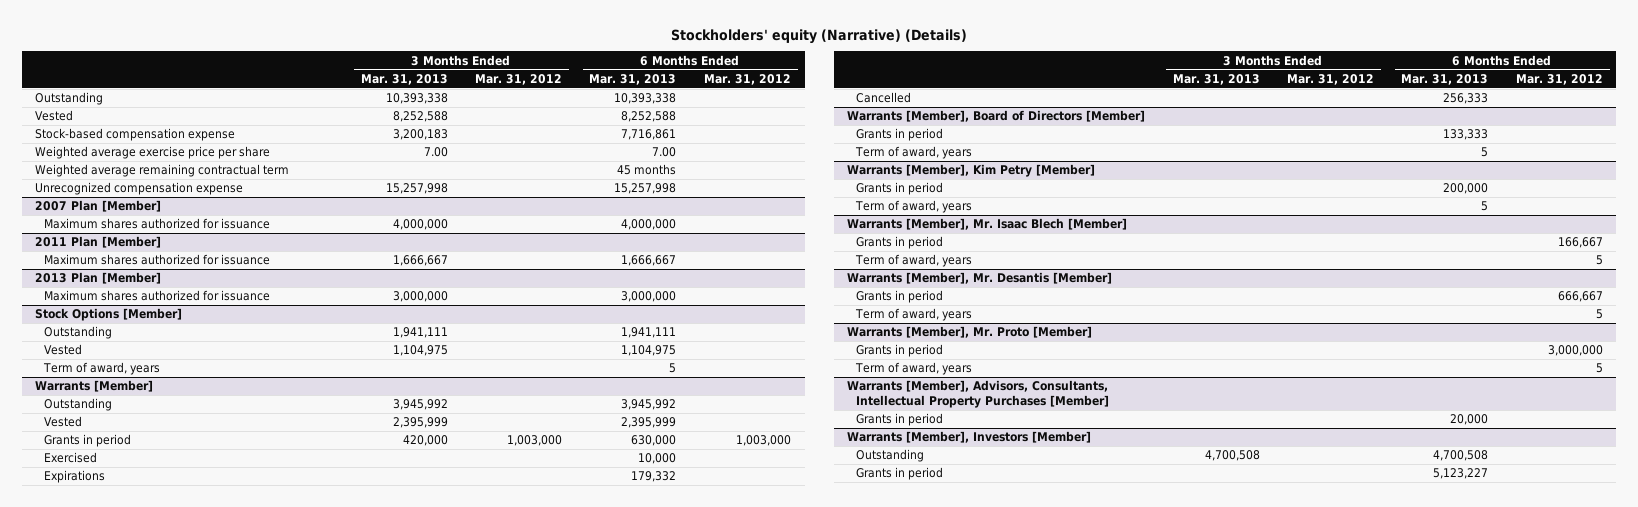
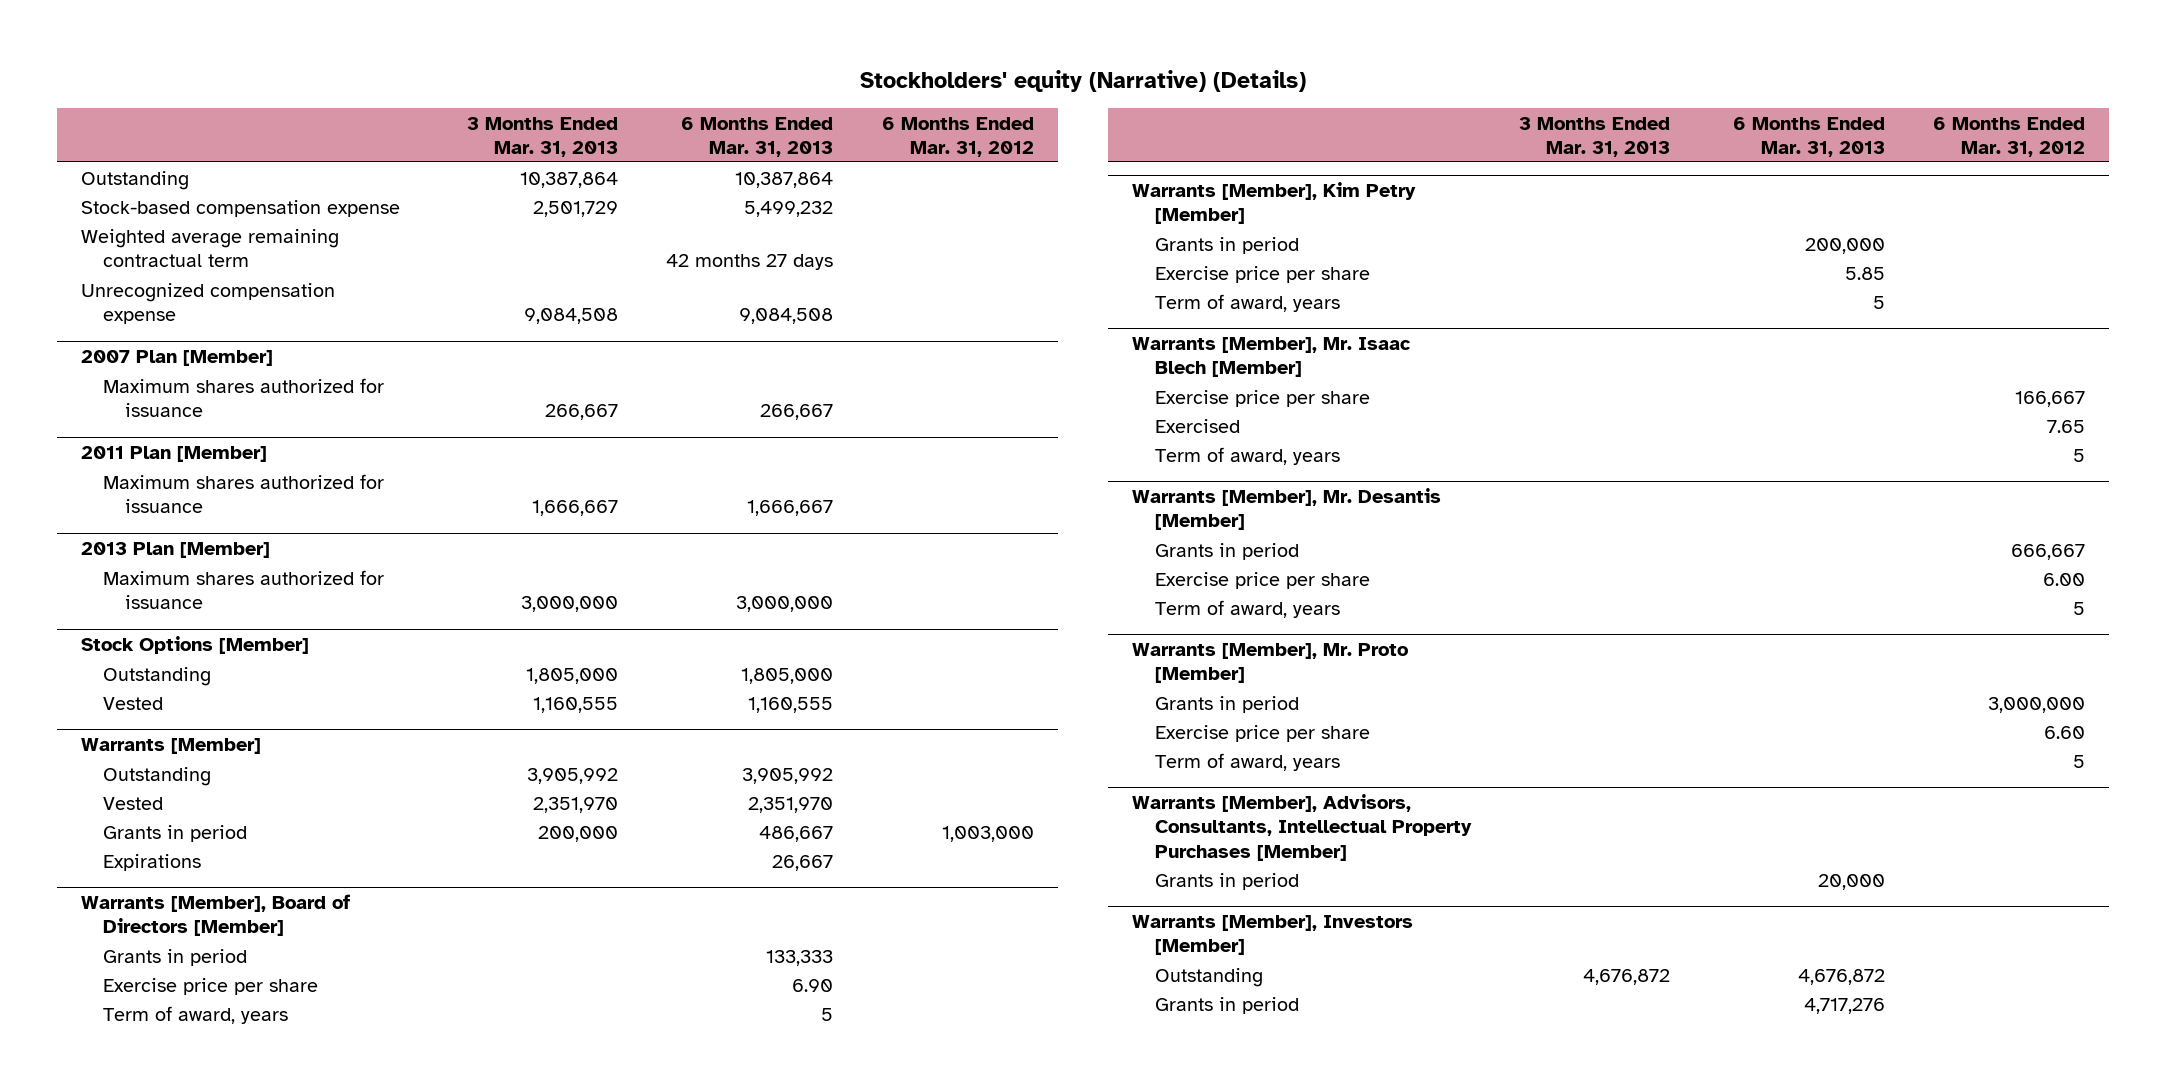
- | 3 Months Ended Mar. 31, 2013 | 3 Months Ended Mar. 31, 2012 | 6 Months Ended Mar. 31, 2013 | 6 Months Ended Mar. 31, 2012
+ | 3 Months Ended Mar. 31, 2013 | 6 Months Ended Mar. 31, 2013 | 6 Months Ended Mar. 31, 2012
- Outstanding | 10,393,338 | | 10,393,338 |
- Vested | 8,252,588 | | 8,252,588 |
- Stock-based compensation expense | 3,200,183 | | 7,716,861 |
- Weighted average exercise price per share | 7.00 | | 7.00 |
- Weighted average remaining contractual term | | | 45 months |
- Unrecognized compensation expense | 15,257,998 | | 15,257,998 |
+ Outstanding | 10,387,864 | 10,387,864 |
+ Stock-based compensation expense | 2,501,729 | 5,499,232 |
+ Weighted average remaining contractual term | | 42 months 27 days |
+ Unrecognized compensation expense | 9,084,508 | 9,084,508 |
@ 2007 Plan [Member]
- Maximum shares authorized for issuance | 4,000,000 | | 4,000,000 |
+ Maximum shares authorized for issuance | 266,667 | 266,667 |
@ Stock Options [Member]
- Outstanding | 1,941,111 | | 1,941,111 |
- Vested | 1,104,975 | | 1,104,975 |
- Term of award, years | | | 5 |
+ Outstanding | 1,805,000 | 1,805,000 |
+ Vested | 1,160,555 | 1,160,555 |
@ Warrants [Member]
- Outstanding | 3,945,992 | | 3,945,992 |
- Vested | 2,395,999 | | 2,395,999 |
- Grants in period | 420,000 | 1,003,000 | 630,000 | 1,003,000
- Exercised | | | 10,000 |
- Expirations | | | 179,332 |
- Cancelled | | | 256,333 |
+ Outstanding | 3,905,992 | 3,905,992 |
+ Vested | 2,351,970 | 2,351,970 |
+ Grants in period | 200,000 | 486,667 | 1,003,000
+ Expirations | | 26,667 |
@ Warrants [Member], Board of Directors [Member]
+ Exercise price per share | | 6.90 |
@ Warrants [Member], Kim Petry [Member]
+ Exercise price per share | | 5.85 |
@ Warrants [Member], Mr. Isaac Blech [Member]
- Grants in period | | | | 166,667
+ Exercise price per share | | | 166,667
+ Exercised | | | 7.65
@ Warrants [Member], Mr. Desantis [Member]
+ Exercise price per share | | | 6.00
@ Warrants [Member], Mr. Proto [Member]
+ Exercise price per share | | | 6.60
@ Warrants [Member], Investors [Member]
- Outstanding | 4,700,508 | | 4,700,508 |
- Grants in period | | | 5,123,227 |
+ Outstanding | 4,676,872 | 4,676,872 |
+ Grants in period | | 4,717,276 |

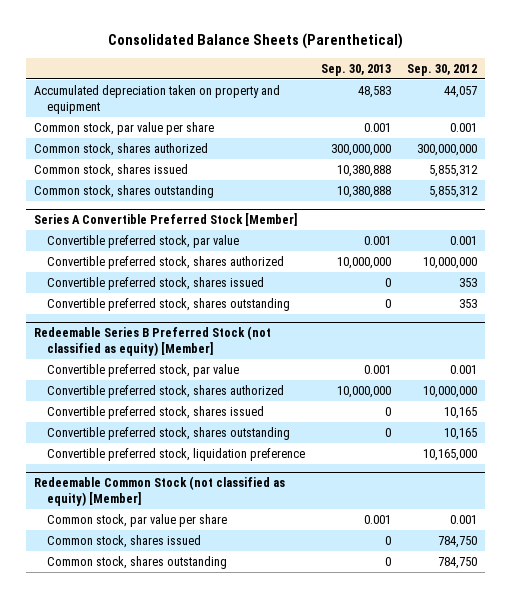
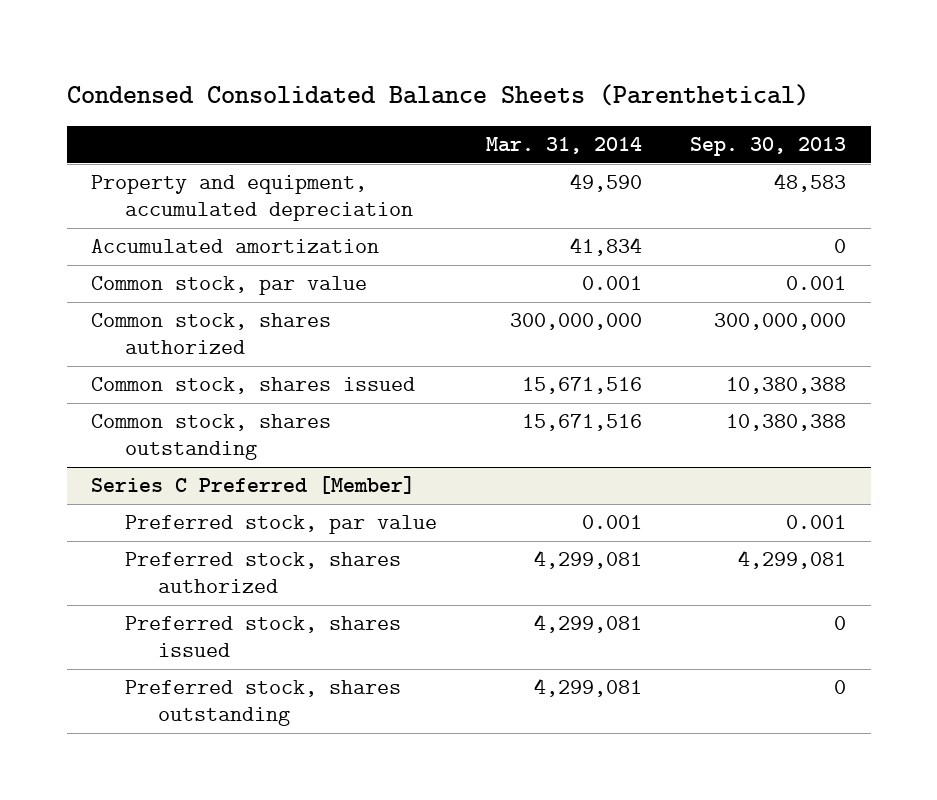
- Consolidated Balance Sheets (Parenthetical)
+ Condensed Consolidated Balance Sheets (Parenthetical)
- | Sep. 30, 2013 | Sep. 30, 2012
+ | Mar. 31, 2014 | Sep. 30, 2013
- Accumulated depreciation taken on property and equipment | 48,583 | 44,057
- Common stock, par value per share | 0.001 | 0.001
+ Property and equipment, accumulated depreciation | 49,590 | 48,583
+ Accumulated amortization | 41,834 | 0
+ Common stock, par value | 0.001 | 0.001
- Common stock, shares issued | 10,380,888 | 5,855,312
- Common stock, shares outstanding | 10,380,888 | 5,855,312
- Series A Convertible Preferred Stock [Member]
- Convertible preferred stock, par value | 0.001 | 0.001
- Convertible preferred stock, shares authorized | 10,000,000 | 10,000,000
- Convertible preferred stock, shares issued | 0 | 353
- Convertible preferred stock, shares outstanding | 0 | 353
- Redeemable Series B Preferred Stock (not classified as equity) [Member]
- Convertible preferred stock, par value | 0.001 | 0.001
- Convertible preferred stock, shares authorized | 10,000,000 | 10,000,000
- Convertible preferred stock, shares issued | 0 | 10,165
- Convertible preferred stock, shares outstanding | 0 | 10,165
- Convertible preferred stock, liquidation preference | | 10,165,000
- Redeemable Common Stock (not classified as equity) [Member]
- Common stock, par value per share | 0.001 | 0.001
- Common stock, shares issued | 0 | 784,750
- Common stock, shares outstanding | 0 | 784,750
+ Common stock, shares issued | 15,671,516 | 10,380,388
+ Common stock, shares outstanding | 15,671,516 | 10,380,388
+ Series C Preferred [Member]
+ Preferred stock, par value | 0.001 | 0.001
+ Preferred stock, shares authorized | 4,299,081 | 4,299,081
+ Preferred stock, shares issued | 4,299,081 | 0
+ Preferred stock, shares outstanding | 4,299,081 | 0

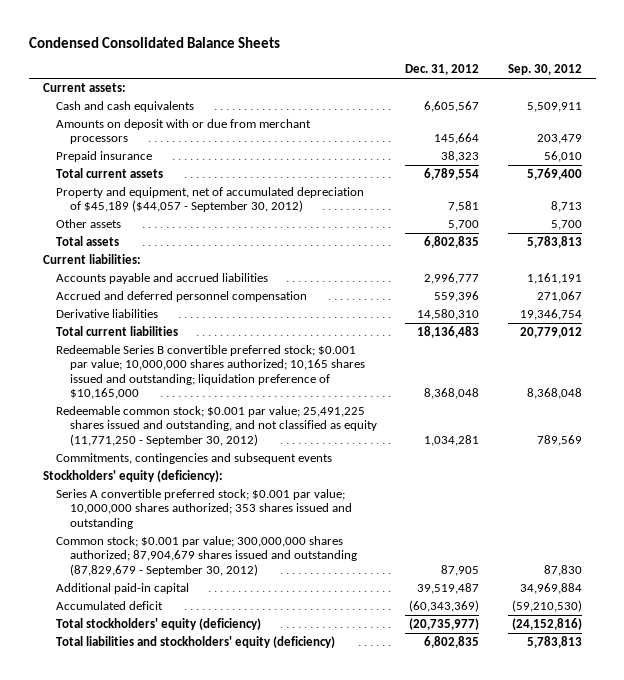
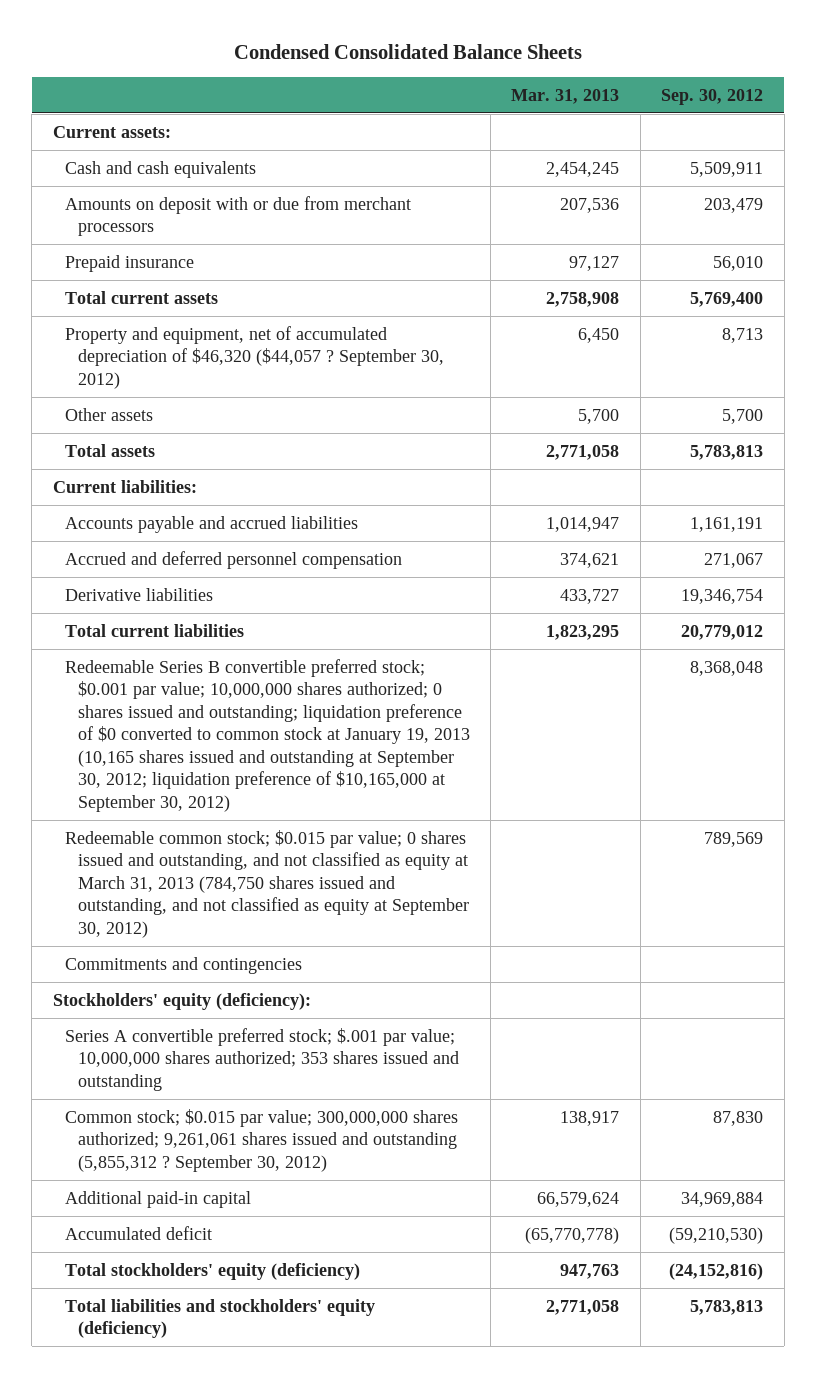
- | Dec. 31, 2012 | Sep. 30, 2012
+ | Mar. 31, 2013 | Sep. 30, 2012
- Property and equipment, net of accumulated depreciation of $45,189 ($44,057 - September 30, 2012) | 7,581 | 8,713
+ Property and equipment, net of accumulated depreciation of $46,320 ($44,057 ? September 30, 2012) | 6,450 | 8,713
- Redeemable Series B convertible preferred stock; $0.001 par value; 10,000,000 shares authorized; 10,165 shares issued and outstanding; liquidation preference of $10,165,000 | 8,368,048 | 8,368,048
- Redeemable common stock; $0.001 par value; 25,491,225 shares issued and outstanding, and not classified as equity (11,771,250 - September 30, 2012) | 1,034,281 | 789,569
- Commitments, contingencies and subsequent events
+ Redeemable Series B convertible preferred stock; $0.001 par value; 10,000,000 shares authorized; 0 shares issued and outstanding; liquidation preference of $0 converted to common stock at January 19, 2013 (10,165 shares issued and outstanding at September 30, 2012; liquidation preference of $10,165,000 at September 30, 2012) | | 8,368,048
+ Redeemable common stock; $0.015 par value; 0 shares issued and outstanding, and not classified as equity at March 31, 2013 (784,750 shares issued and outstanding, and not classified as equity at September 30, 2012) | | 789,569
+ Commitments and contingencies
- Series A convertible preferred stock; $0.001 par value; 10,000,000 shares authorized; 353 shares issued and outstanding
- Common stock; $0.001 par value; 300,000,000 shares authorized; 87,904,679 shares issued and outstanding (87,829,679 - September 30, 2012) | 87,905 | 87,830
+ Series A convertible preferred stock; $.001 par value; 10,000,000 shares authorized; 353 shares issued and outstanding
+ Common stock; $0.015 par value; 300,000,000 shares authorized; 9,261,061 shares issued and outstanding (5,855,312 ? September 30, 2012) | 138,917 | 87,830

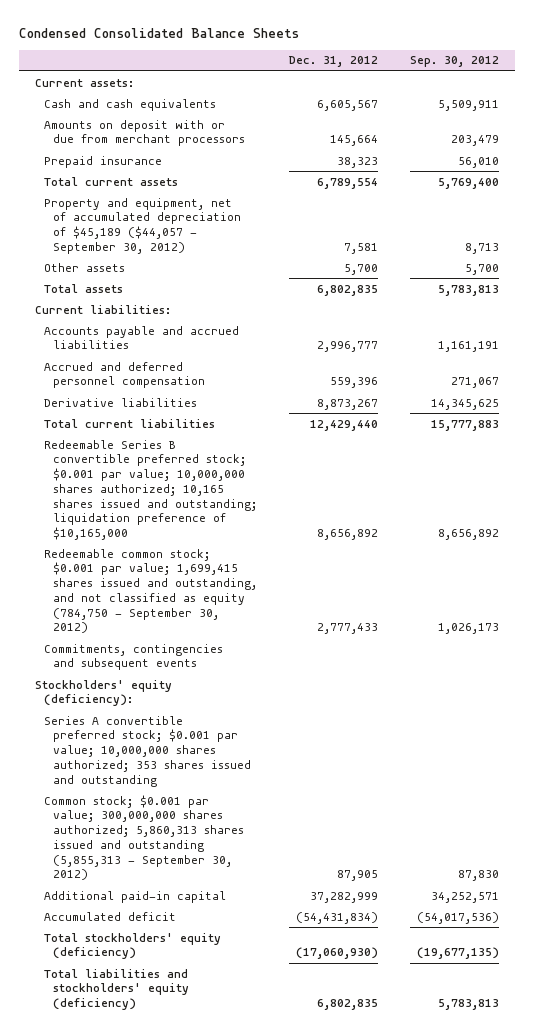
- | Mar. 31, 2013 | Sep. 30, 2012
+ | Dec. 31, 2012 | Sep. 30, 2012
- Property and equipment, net of accumulated depreciation of $46,320 ($44,057 ? September 30, 2012) | 6,450 | 8,713
+ Property and equipment, net of accumulated depreciation of $45,189 ($44,057 - September 30, 2012) | 7,581 | 8,713
- Derivative liabilities | 433,727 | 19,346,754
- Total current liabilities | 1,823,295 | 20,779,012
- Redeemable Series B convertible preferred stock; $0.001 par value; 10,000,000 shares authorized; 0 shares issued and outstanding; liquidation preference of $0 converted to common stock at January 19, 2013 (10,165 shares issued and outstanding at September 30, 2012; liquidation preference of $10,165,000 at September 30, 2012) | | 8,368,048
- Redeemable common stock; $0.015 par value; 0 shares issued and outstanding, and not classified as equity at March 31, 2013 (784,750 shares issued and outstanding, and not classified as equity at September 30, 2012) | | 789,569
- Commitments and contingencies
+ Derivative liabilities | 8,873,267 | 14,345,625
+ Total current liabilities | 12,429,440 | 15,777,883
+ Redeemable Series B convertible preferred stock; $0.001 par value; 10,000,000 shares authorized; 10,165 shares issued and outstanding; liquidation preference of $10,165,000 | 8,656,892 | 8,656,892
+ Redeemable common stock; $0.001 par value; 1,699,415 shares issued and outstanding, and not classified as equity (784,750 - September 30, 2012) | 2,777,433 | 1,026,173
+ Commitments, contingencies and subsequent events
- Series A convertible preferred stock; $.001 par value; 10,000,000 shares authorized; 353 shares issued and outstanding
- Common stock; $0.015 par value; 300,000,000 shares authorized; 9,261,061 shares issued and outstanding (5,855,312 ? September 30, 2012) | 138,917 | 87,830
- Additional paid-in capital | 66,579,624 | 34,969,884
- Accumulated deficit | (65,770,778) | (59,210,530)
- Total stockholders' equity (deficiency) | 947,763 | (24,152,816)
+ Series A convertible preferred stock; $0.001 par value; 10,000,000 shares authorized; 353 shares issued and outstanding
+ Common stock; $0.001 par value; 300,000,000 shares authorized; 5,860,313 shares issued and outstanding (5,855,313 - September 30, 2012) | 87,905 | 87,830
+ Additional paid-in capital | 37,282,999 | 34,252,571
+ Accumulated deficit | (54,431,834) | (54,017,536)
+ Total stockholders' equity (deficiency) | (17,060,930) | (19,677,135)

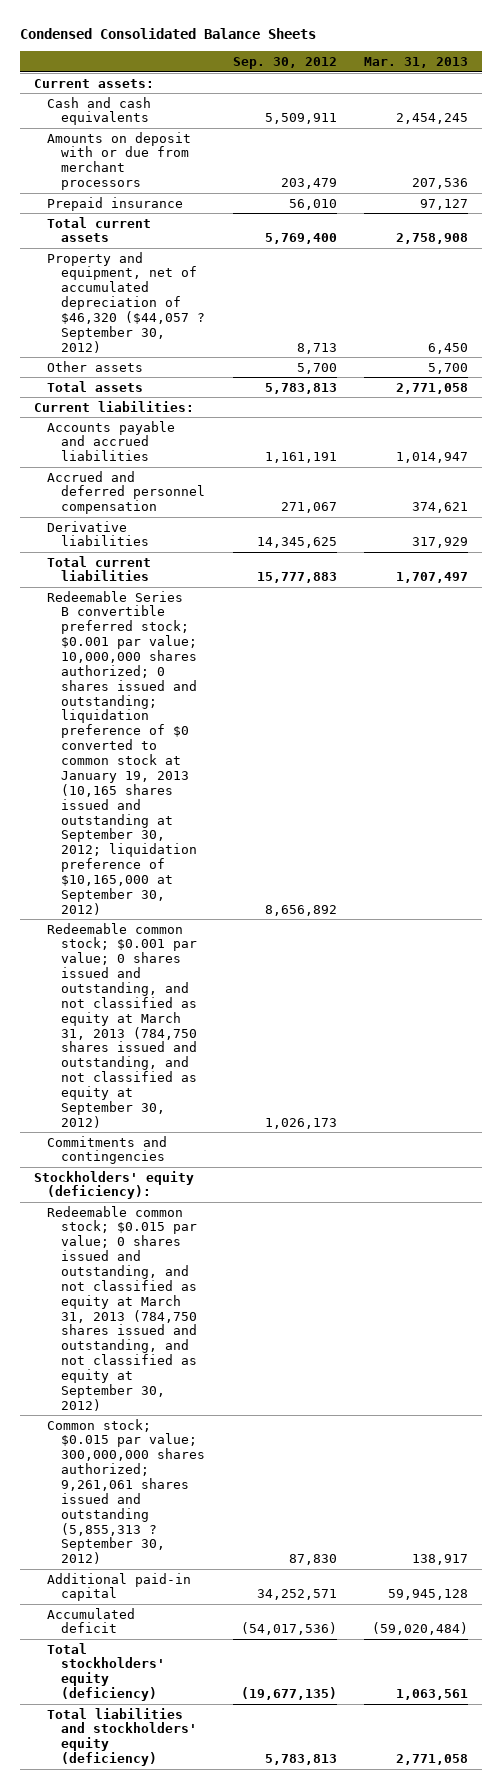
- | Dec. 31, 2012 | Sep. 30, 2012
+ | Sep. 30, 2012 | Mar. 31, 2013
- Property and equipment, net of accumulated depreciation of $45,189 ($44,057 - September 30, 2012) | 7,581 | 8,713
+ Property and equipment, net of accumulated depreciation of $46,320 ($44,057 ? September 30, 2012) | 8,713 | 6,450
- Redeemable Series B convertible preferred stock; $0.001 par value; 10,000,000 shares authorized; 10,165 shares issued and outstanding; liquidation preference of $10,165,000 | 8,656,892 | 8,656,892
- Redeemable common stock; $0.001 par value; 1,699,415 shares issued and outstanding, and not classified as equity (784,750 - September 30, 2012) | 2,777,433 | 1,026,173
- Commitments, contingencies and subsequent events
+ Redeemable Series B convertible preferred stock; $0.001 par value; 10,000,000 shares authorized; 0 shares issued and outstanding; liquidation preference of $0 converted to common stock at January 19, 2013 (10,165 shares issued and outstanding at September 30, 2012; liquidation preference of $10,165,000 at September 30, 2012) | 8,656,892 |
+ Redeemable common stock; $0.001 par value; 0 shares issued and outstanding, and not classified as equity at March 31, 2013 (784,750 shares issued and outstanding, and not classified as equity at September 30, 2012) | 1,026,173 |
+ Commitments and contingencies
- Series A convertible preferred stock; $0.001 par value; 10,000,000 shares authorized; 353 shares issued and outstanding
- Common stock; $0.001 par value; 300,000,000 shares authorized; 5,860,313 shares issued and outstanding (5,855,313 - September 30, 2012) | 87,905 | 87,830
+ Redeemable common stock; $0.015 par value; 0 shares issued and outstanding, and not classified as equity at March 31, 2013 (784,750 shares issued and outstanding, and not classified as equity at September 30, 2012)
+ Common stock; $0.015 par value; 300,000,000 shares authorized; 9,261,061 shares issued and outstanding (5,855,313 ? September 30, 2012) | 87,830 | 138,917

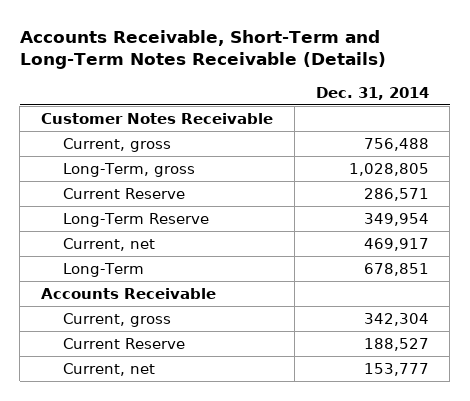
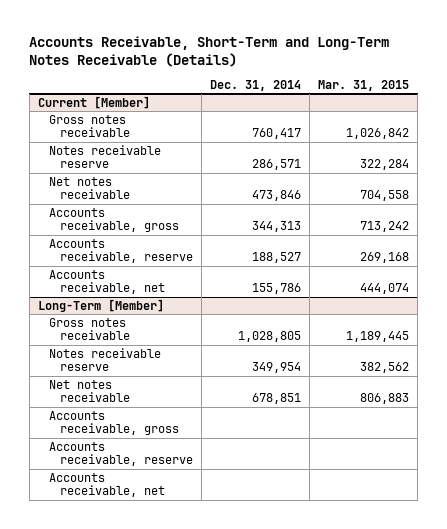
- | Dec. 31, 2014
+ | Dec. 31, 2014 | Mar. 31, 2015
- Customer Notes Receivable
- Current, gross | 756,488
- Long-Term, gross | 1,028,805
- Current Reserve | 286,571
- Long-Term Reserve | 349,954
- Current, net | 469,917
- Long-Term | 678,851
- Accounts Receivable
- Current, gross | 342,304
- Current Reserve | 188,527
- Current, net | 153,777
+ Current [Member]
+ Gross notes receivable | 760,417 | 1,026,842
+ Notes receivable reserve | 286,571 | 322,284
+ Net notes receivable | 473,846 | 704,558
+ Accounts receivable, gross | 344,313 | 713,242
+ Accounts receivable, reserve | 188,527 | 269,168
+ Accounts receivable, net | 155,786 | 444,074
+ Long-Term [Member]
+ Gross notes receivable | 1,028,805 | 1,189,445
+ Notes receivable reserve | 349,954 | 382,562
+ Net notes receivable | 678,851 | 806,883
+ Accounts receivable, gross
+ Accounts receivable, reserve
+ Accounts receivable, net

